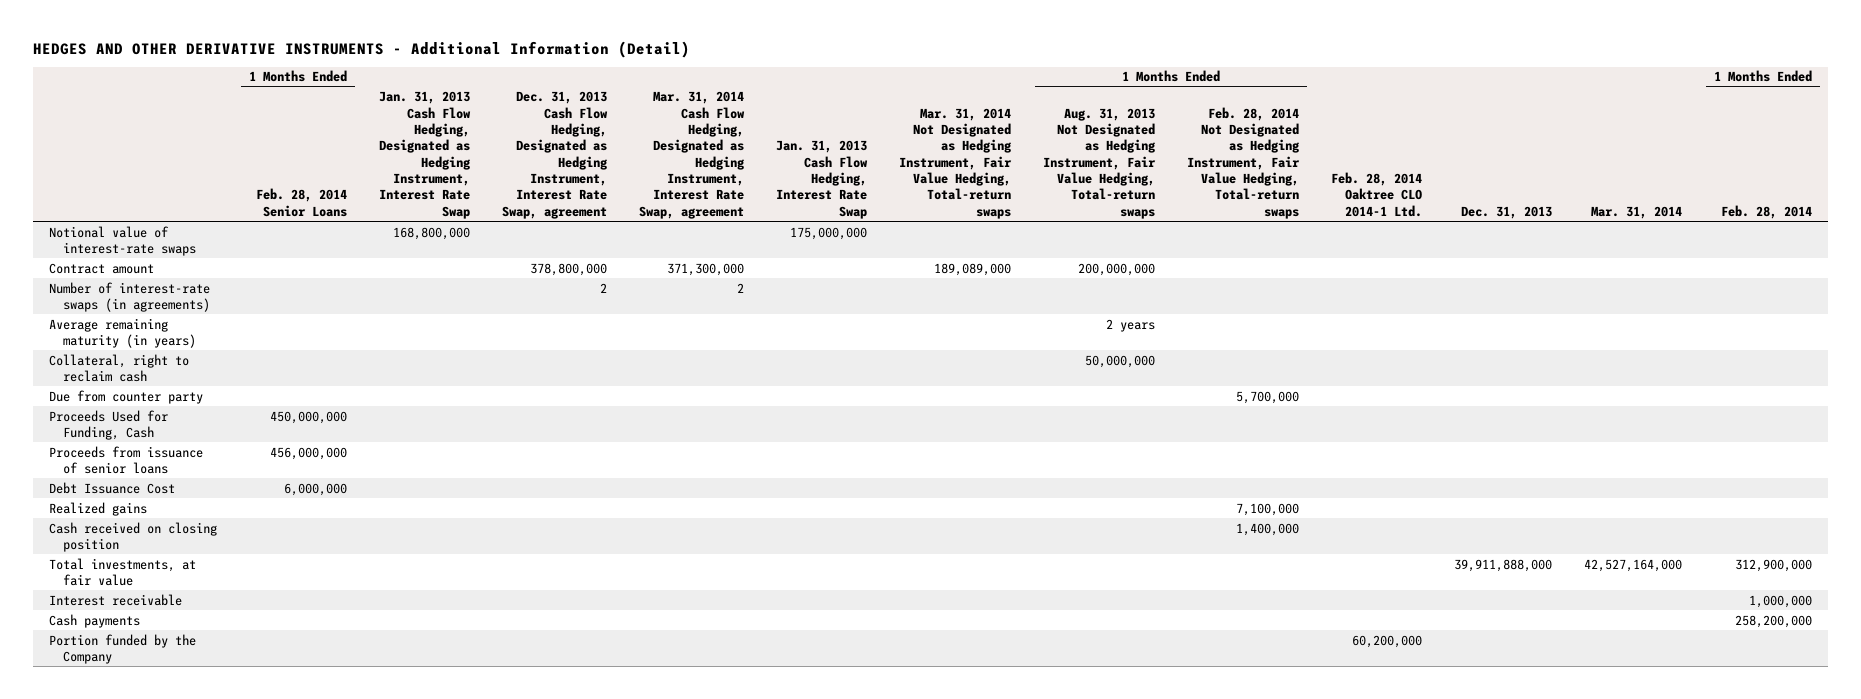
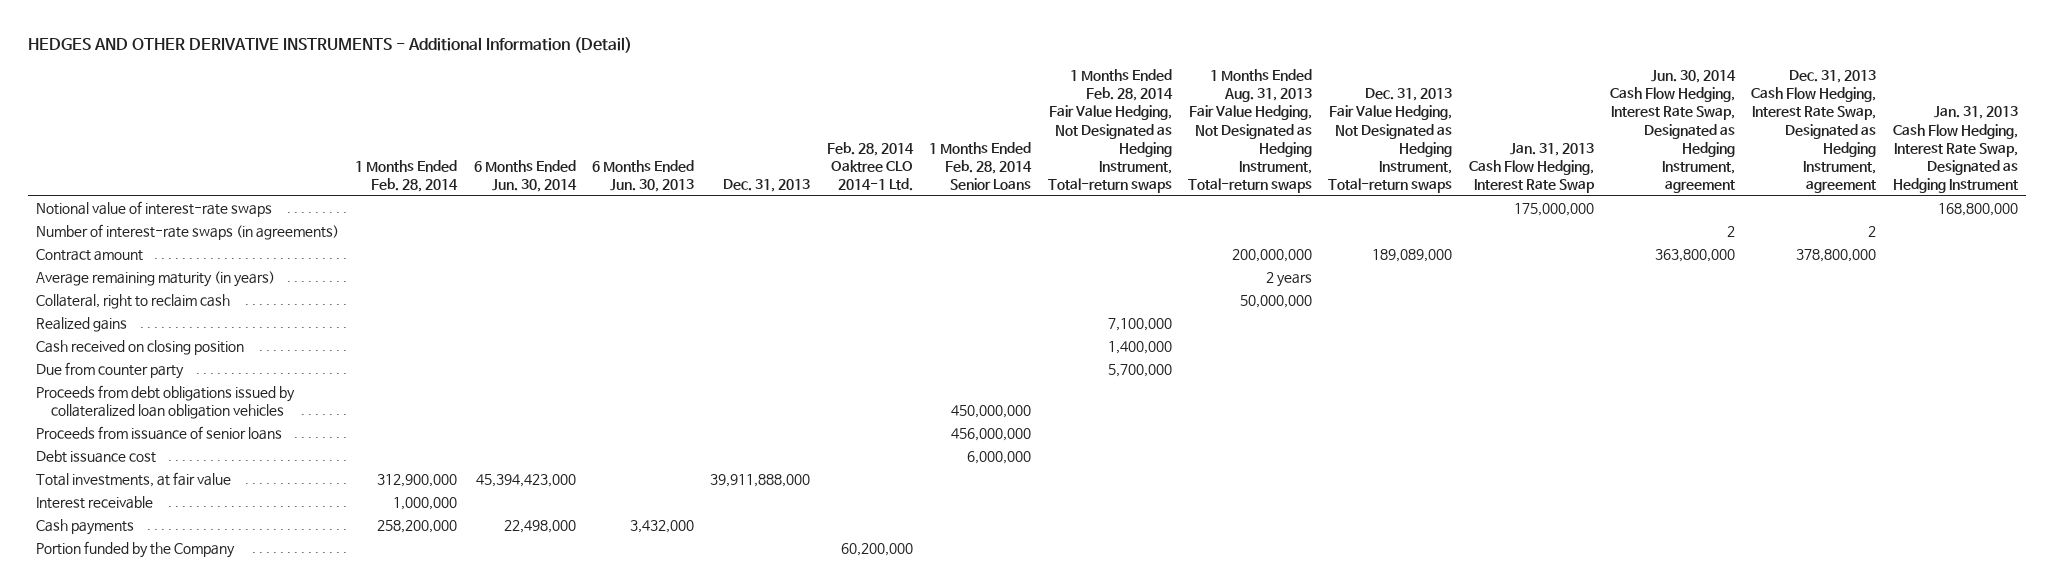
- | 1 Months Ended Feb. 28, 2014 Senior Loans | Jan. 31, 2013 Cash Flow Hedging, Designated as Hedging Instrument, Interest Rate Swap | Dec. 31, 2013 Cash Flow Hedging, Designated as Hedging Instrument, Interest Rate Swap, agreement | Mar. 31, 2014 Cash Flow Hedging, Designated as Hedging Instrument, Interest Rate Swap, agreement | Jan. 31, 2013 Cash Flow Hedging, Interest Rate Swap | Mar. 31, 2014 Not Designated as Hedging Instrument, Fair Value Hedging, Total-return swaps | 1 Months Ended Aug. 31, 2013 Not Designated as Hedging Instrument, Fair Value Hedging, Total-return swaps | 1 Months Ended Feb. 28, 2014 Not Designated as Hedging Instrument, Fair Value Hedging, Total-return swaps | Feb. 28, 2014 Oaktree CLO 2014-1 Ltd. | Dec. 31, 2013 | Mar. 31, 2014 | 1 Months Ended Feb. 28, 2014
+ | 1 Months Ended Feb. 28, 2014 | 6 Months Ended Jun. 30, 2014 | 6 Months Ended Jun. 30, 2013 | Dec. 31, 2013 | Feb. 28, 2014 Oaktree CLO 2014-1 Ltd. | 1 Months Ended Feb. 28, 2014 Senior Loans | 1 Months Ended Feb. 28, 2014 Fair Value Hedging, Not Designated as Hedging Instrument, Total-return swaps | 1 Months Ended Aug. 31, 2013 Fair Value Hedging, Not Designated as Hedging Instrument, Total-return swaps | Dec. 31, 2013 Fair Value Hedging, Not Designated as Hedging Instrument, Total-return swaps | Jan. 31, 2013 Cash Flow Hedging, Interest Rate Swap | Jun. 30, 2014 Cash Flow Hedging, Interest Rate Swap, Designated as Hedging Instrument, agreement | Dec. 31, 2013 Cash Flow Hedging, Interest Rate Swap, Designated as Hedging Instrument, agreement | Jan. 31, 2013 Cash Flow Hedging, Interest Rate Swap, Designated as Hedging Instrument
moved down: Contract amount | | | | | | | | 200,000,000 | 189,089,000 | | 363,800,000 | 378,800,000 |
- Proceeds Used for Funding, Cash | 450,000,000 | | | | | | | | | | |
- Debt Issuance Cost | 6,000,000 | | | | | | | | | | |
moved down: Due from counter party | | | | | | | 5,700,000 | | | | | |
+ Proceeds from debt obligations issued by collateralized loan obligation vehicles | | | | | | 450,000,000 | | | | | | |
moved down: Proceeds from issuance of senior loans | | | | | | 456,000,000 | | | | | | |
+ Debt issuance cost | | | | | | 6,000,000 | | | | | | |

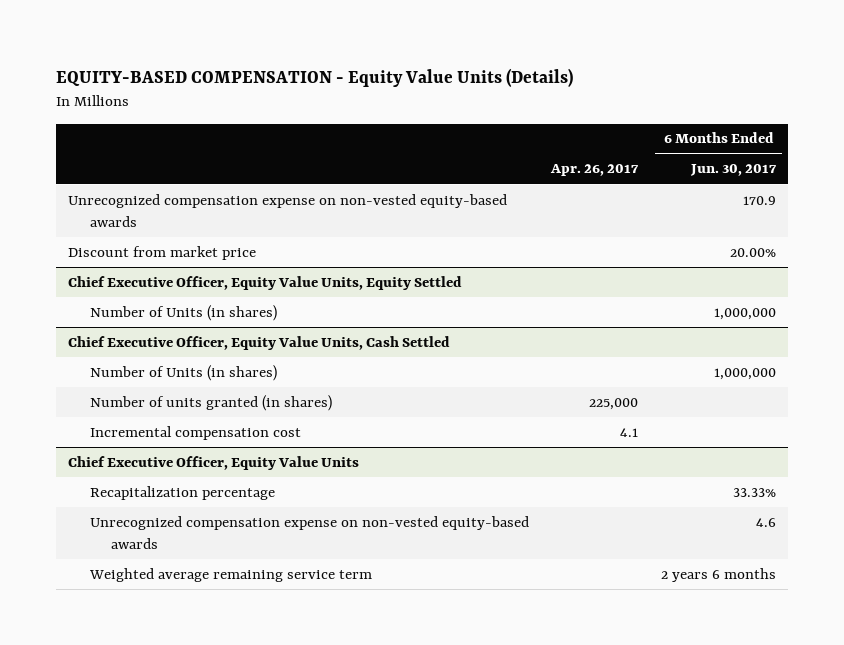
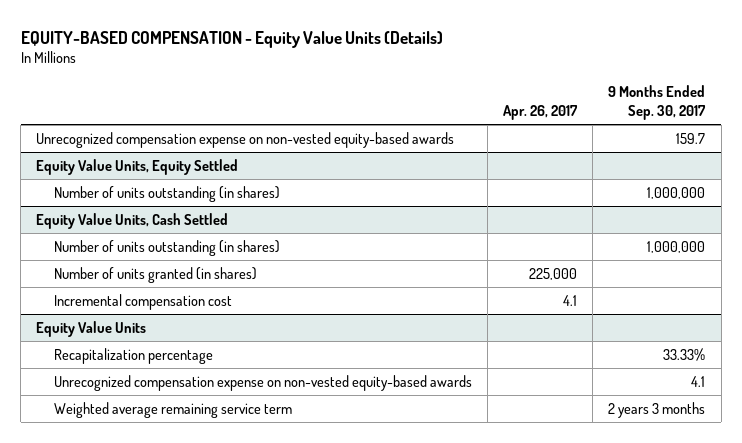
- | Apr. 26, 2017 | 6 Months Ended Jun. 30, 2017
+ | Apr. 26, 2017 | 9 Months Ended Sep. 30, 2017
- Discount from market price | | 20.00%
- Chief Executive Officer, Equity Value Units, Equity Settled
- Number of Units (in shares) | | 1,000,000
- Chief Executive Officer, Equity Value Units, Cash Settled
- Number of Units (in shares) | | 1,000,000
+ Equity Value Units, Equity Settled
+ Number of units outstanding (in shares) | | 1,000,000
+ Equity Value Units, Cash Settled
+ Number of units outstanding (in shares) | | 1,000,000
- Chief Executive Officer, Equity Value Units
+ Equity Value Units

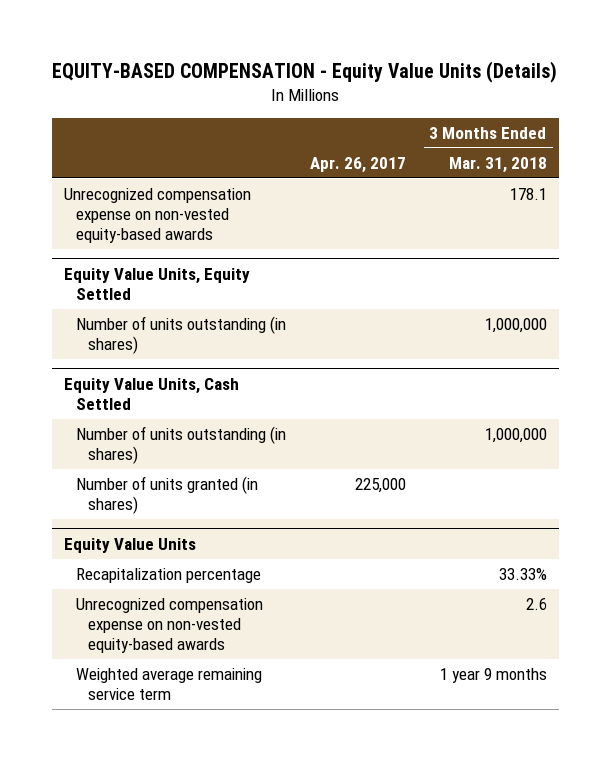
- | Apr. 26, 2017 | 9 Months Ended Sep. 30, 2017
+ | Apr. 26, 2017 | 3 Months Ended Mar. 31, 2018
@ Equity Value Units, Cash Settled
- Incremental compensation cost | 4.1 |

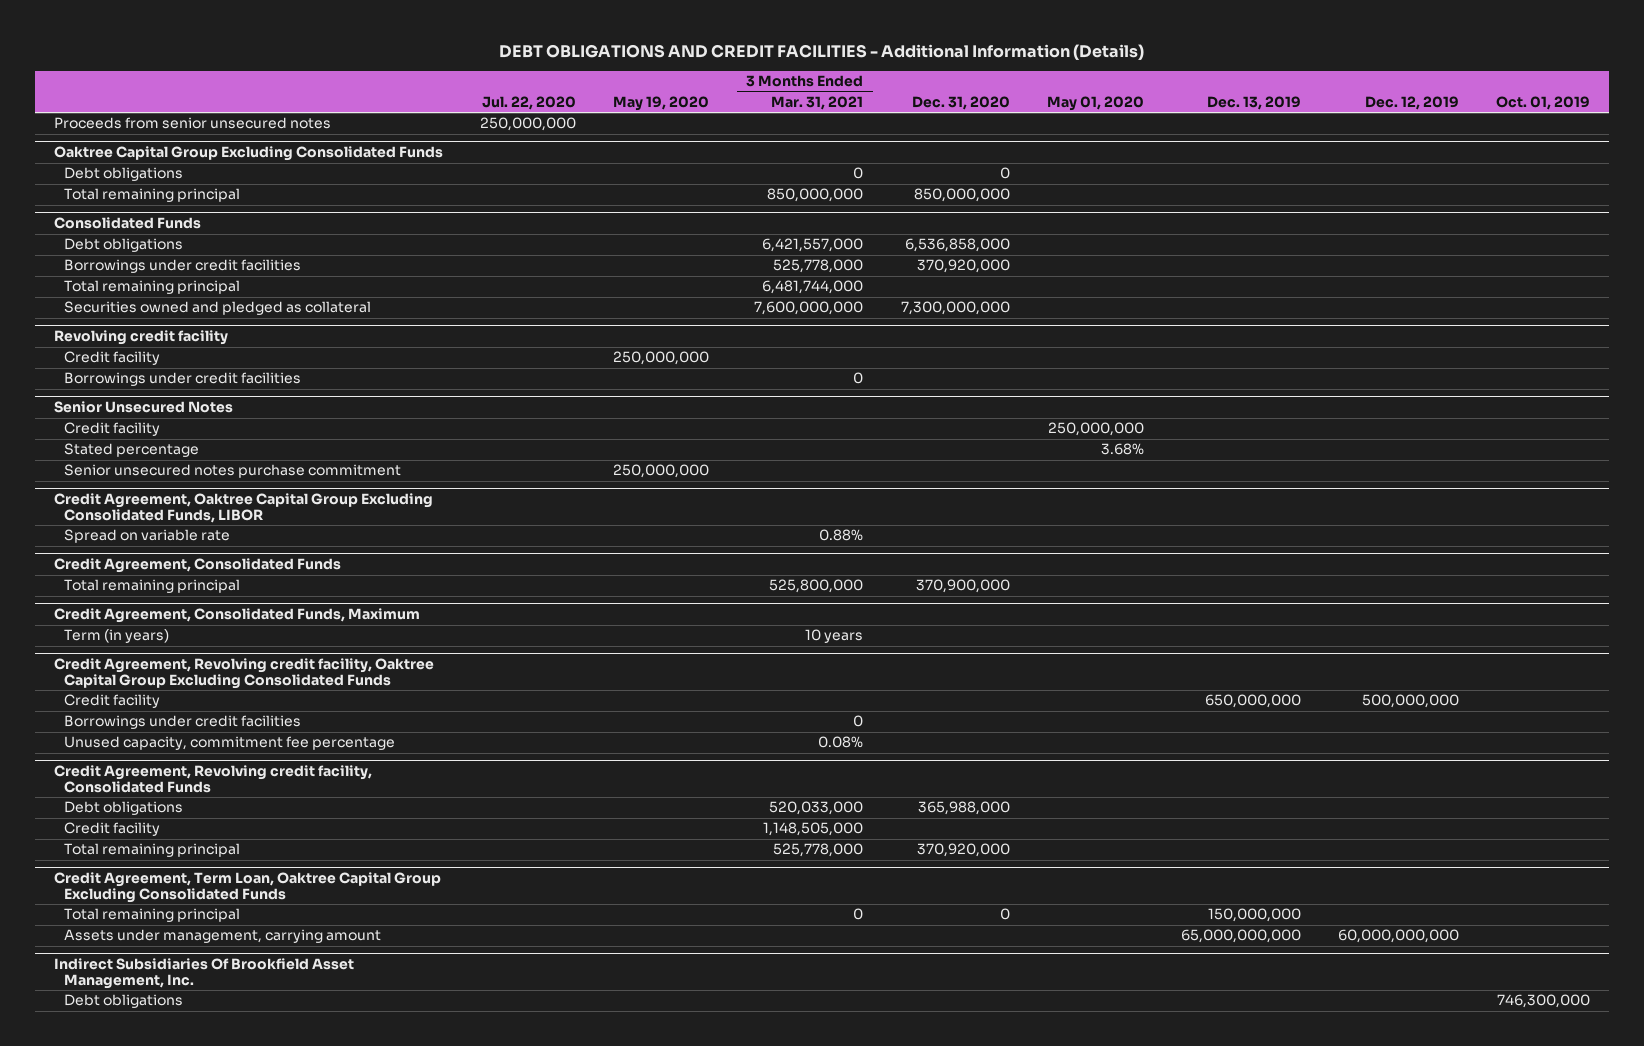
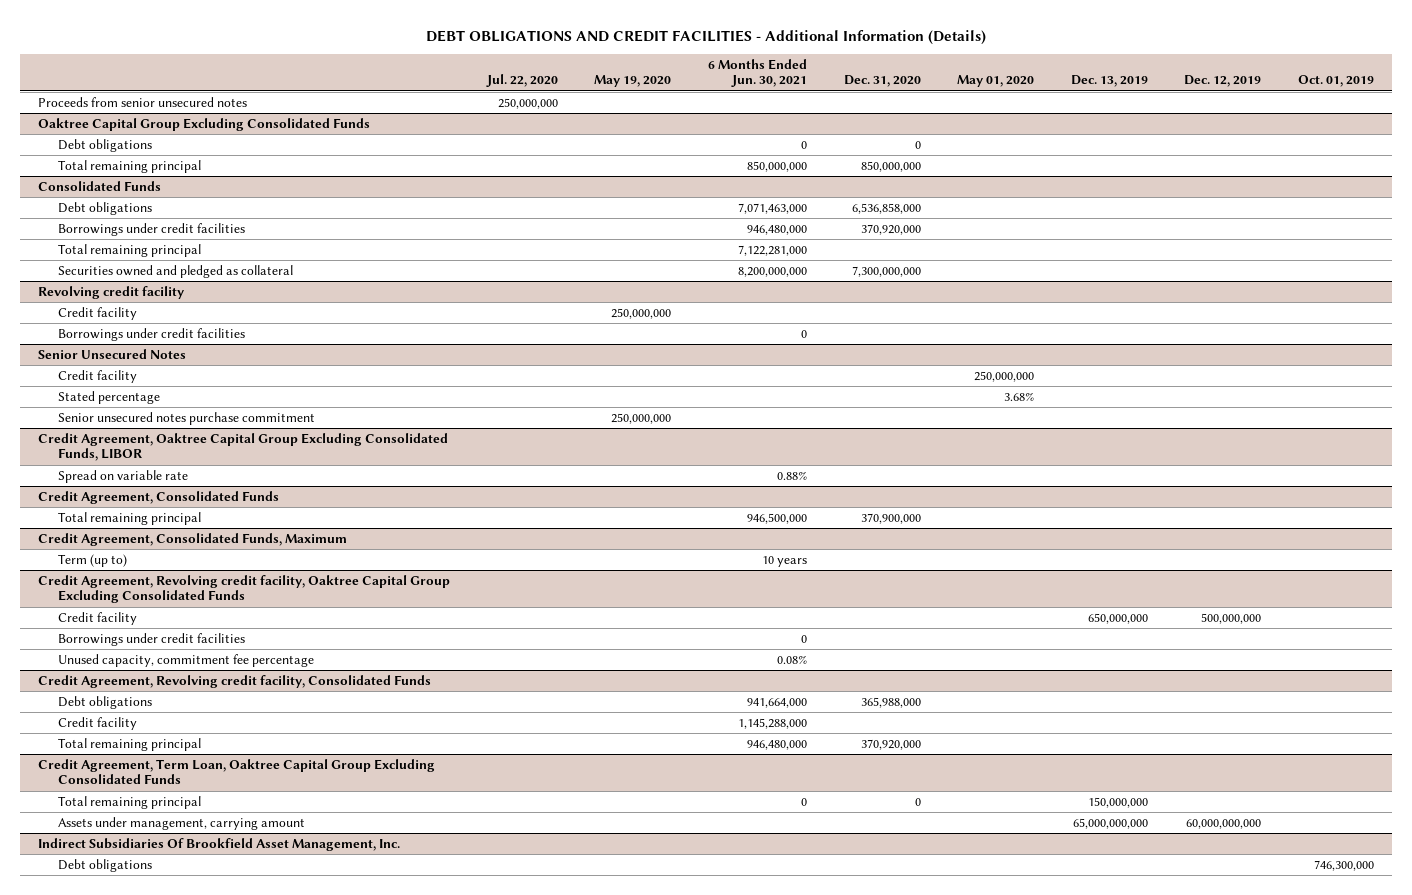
- | Jul. 22, 2020 | May 19, 2020 | 3 Months Ended Mar. 31, 2021 | Dec. 31, 2020 | May 01, 2020 | Dec. 13, 2019 | Dec. 12, 2019 | Oct. 01, 2019
+ | Jul. 22, 2020 | May 19, 2020 | 6 Months Ended Jun. 30, 2021 | Dec. 31, 2020 | May 01, 2020 | Dec. 13, 2019 | Dec. 12, 2019 | Oct. 01, 2019
@ Credit Agreement, Consolidated Funds, Maximum
- Term (in years) | | | 10 years | | | | |
+ Term (up to) | | | 10 years | | | | |

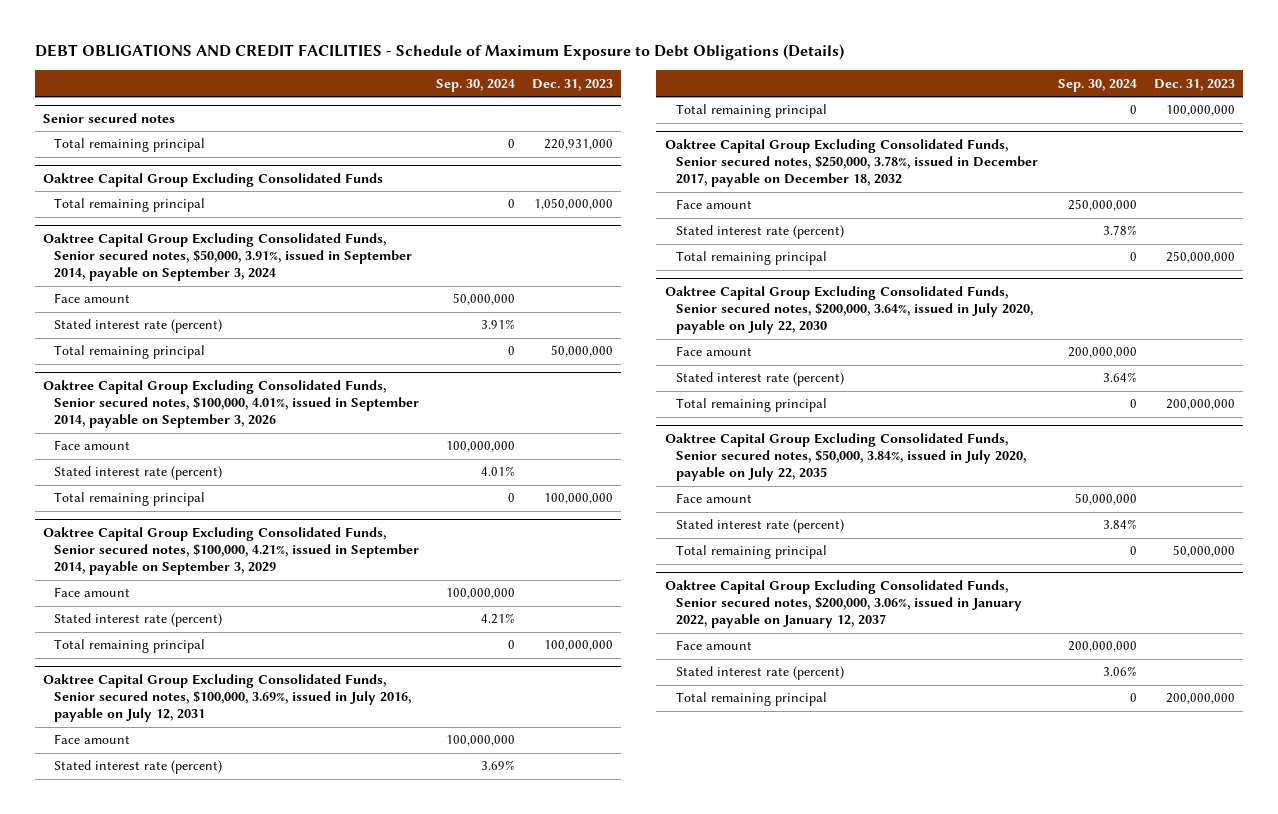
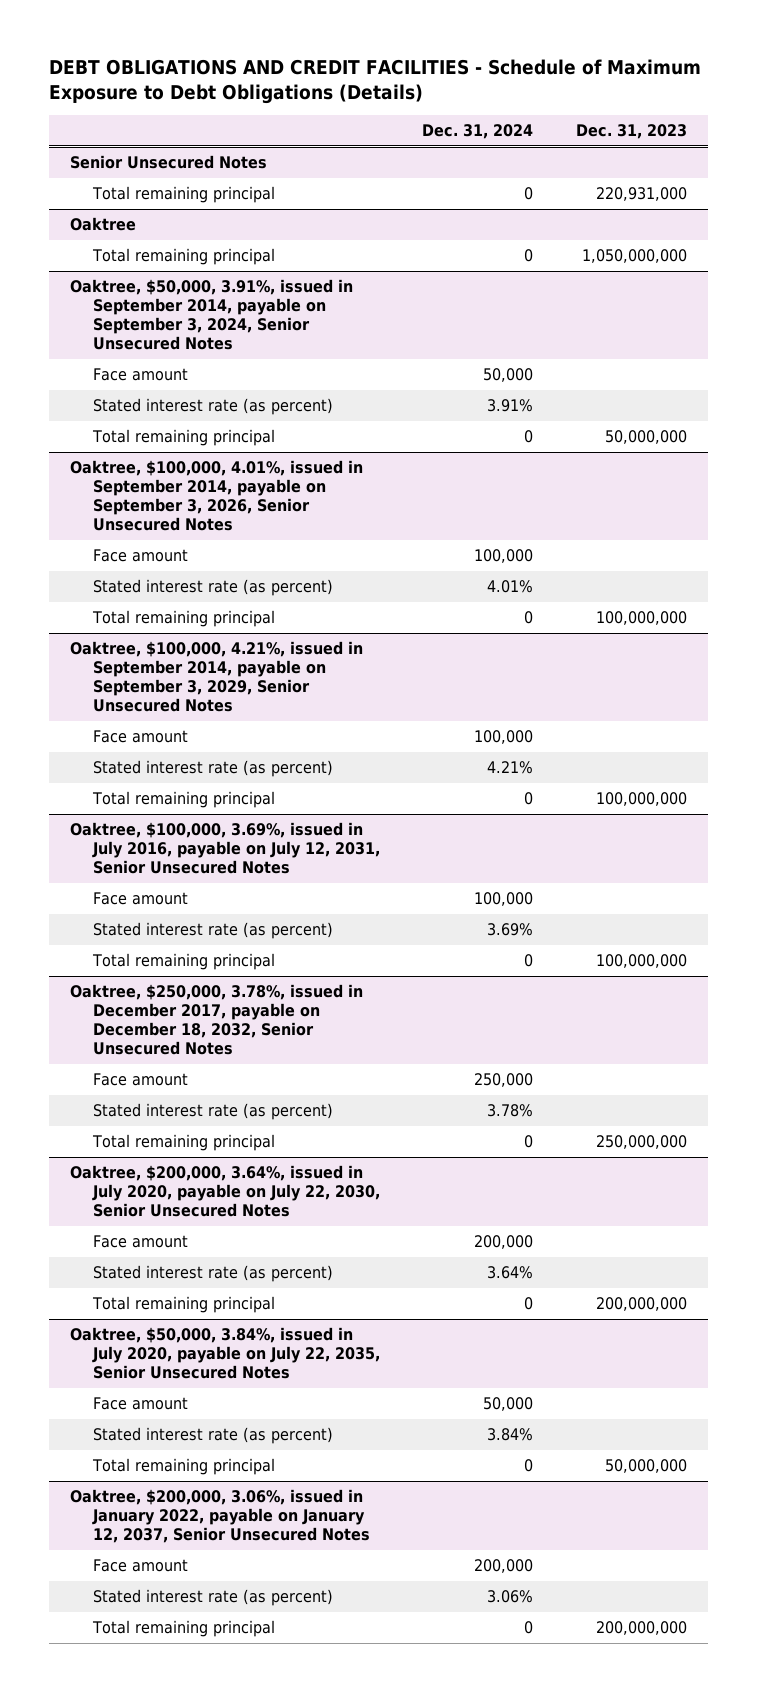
- | Sep. 30, 2024 | Dec. 31, 2023
+ | Dec. 31, 2024 | Dec. 31, 2023
- Senior secured notes
+ Senior Unsecured Notes
- Oaktree Capital Group Excluding Consolidated Funds
+ Oaktree
- Oaktree Capital Group Excluding Consolidated Funds, Senior secured notes, $50,000, 3.91%, issued in September 2014, payable on September 3, 2024
+ Oaktree, $50,000, 3.91%, issued in September 2014, payable on September 3, 2024, Senior Unsecured Notes
- Stated interest rate (percent) | 3.91% |
+ Stated interest rate (as percent) | 3.91% |
- Oaktree Capital Group Excluding Consolidated Funds, Senior secured notes, $100,000, 4.01%, issued in September 2014, payable on September 3, 2026
+ Oaktree, $100,000, 4.01%, issued in September 2014, payable on September 3, 2026, Senior Unsecured Notes
- Stated interest rate (percent) | 4.01% |
+ Stated interest rate (as percent) | 4.01% |
- Oaktree Capital Group Excluding Consolidated Funds, Senior secured notes, $100,000, 4.21%, issued in September 2014, payable on September 3, 2029
+ Oaktree, $100,000, 4.21%, issued in September 2014, payable on September 3, 2029, Senior Unsecured Notes
- Stated interest rate (percent) | 4.21% |
+ Stated interest rate (as percent) | 4.21% |
- Oaktree Capital Group Excluding Consolidated Funds, Senior secured notes, $100,000, 3.69%, issued in July 2016, payable on July 12, 2031
+ Oaktree, $100,000, 3.69%, issued in July 2016, payable on July 12, 2031, Senior Unsecured Notes
- Stated interest rate (percent) | 3.69% |
+ Stated interest rate (as percent) | 3.69% |
- Oaktree Capital Group Excluding Consolidated Funds, Senior secured notes, $250,000, 3.78%, issued in December 2017, payable on December 18, 2032
+ Oaktree, $250,000, 3.78%, issued in December 2017, payable on December 18, 2032, Senior Unsecured Notes
- Stated interest rate (percent) | 3.78% |
+ Stated interest rate (as percent) | 3.78% |
- Oaktree Capital Group Excluding Consolidated Funds, Senior secured notes, $200,000, 3.64%, issued in July 2020, payable on July 22, 2030
+ Oaktree, $200,000, 3.64%, issued in July 2020, payable on July 22, 2030, Senior Unsecured Notes
- Stated interest rate (percent) | 3.64% |
+ Stated interest rate (as percent) | 3.64% |
- Oaktree Capital Group Excluding Consolidated Funds, Senior secured notes, $50,000, 3.84%, issued in July 2020, payable on July 22, 2035
+ Oaktree, $50,000, 3.84%, issued in July 2020, payable on July 22, 2035, Senior Unsecured Notes
- Stated interest rate (percent) | 3.84% |
+ Stated interest rate (as percent) | 3.84% |
- Oaktree Capital Group Excluding Consolidated Funds, Senior secured notes, $200,000, 3.06%, issued in January 2022, payable on January 12, 2037
+ Oaktree, $200,000, 3.06%, issued in January 2022, payable on January 12, 2037, Senior Unsecured Notes
- Stated interest rate (percent) | 3.06% |
+ Stated interest rate (as percent) | 3.06% |

